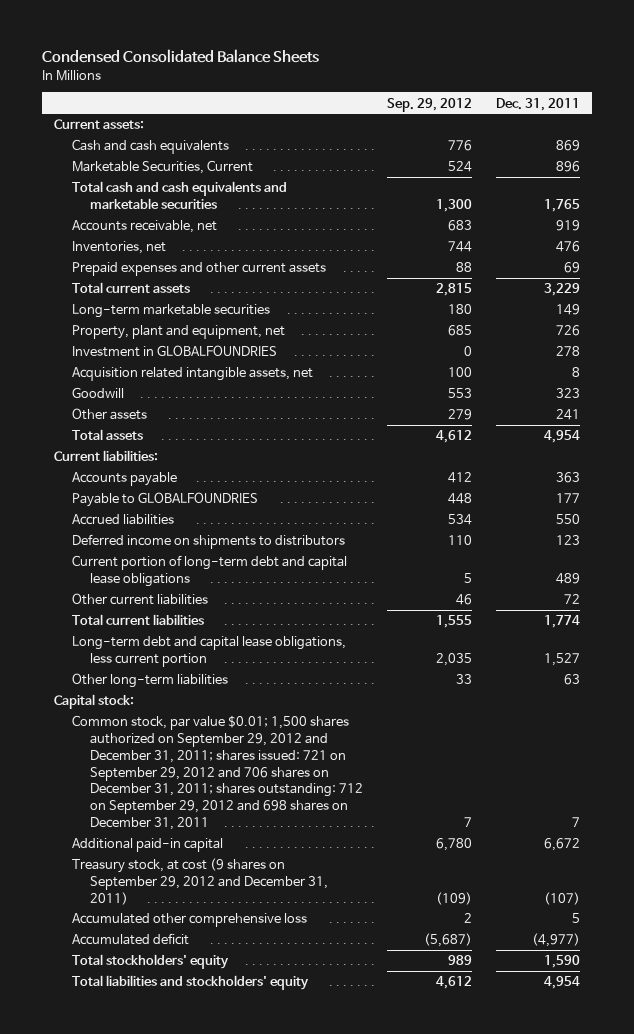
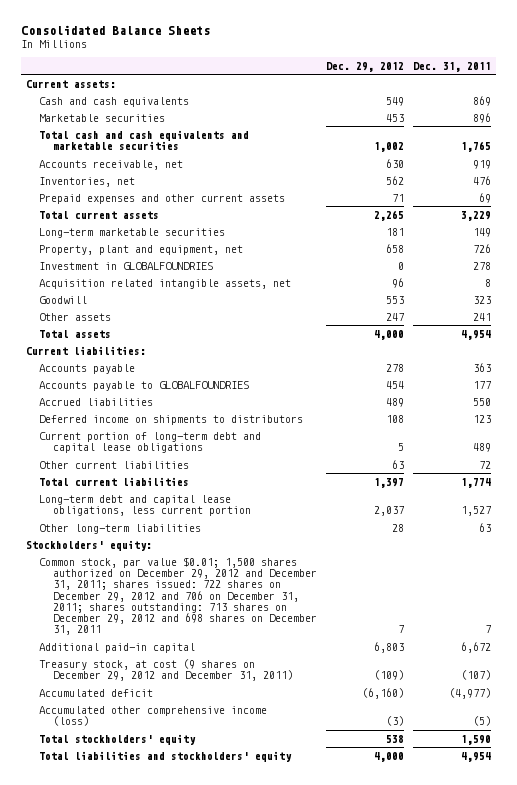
- Condensed Consolidated Balance Sheets
+ Consolidated Balance Sheets
- | Sep. 29, 2012 | Dec. 31, 2011
+ | Dec. 29, 2012 | Dec. 31, 2011
- Marketable Securities, Current | 524 | 896
+ Marketable securities | 453 | 896
- Payable to GLOBALFOUNDRIES | 448 | 177
+ Accounts payable to GLOBALFOUNDRIES | 454 | 177
- Capital stock:
- Common stock, par value $0.01; 1,500 shares authorized on September 29, 2012 and December 31, 2011; shares issued: 721 on September 29, 2012 and 706 shares on December 31, 2011; shares outstanding: 712 on September 29, 2012 and 698 shares on December 31, 2011 | 7 | 7
+ Stockholders' equity:
+ Common stock, par value $0.01; 1,500 shares authorized on December 29, 2012 and December 31, 2011; shares issued: 722 shares on December 29, 2012 and 706 on December 31, 2011; shares outstanding: 713 shares on December 29, 2012 and 698 shares on December 31, 2011 | 7 | 7
- Treasury stock, at cost (9 shares on September 29, 2012 and December 31, 2011) | (109) | (107)
- Accumulated other comprehensive loss | 2 | 5
+ Treasury stock, at cost (9 shares on December 29, 2012 and December 31, 2011) | (109) | (107)
+ Accumulated other comprehensive income (loss) | (3) | (5)

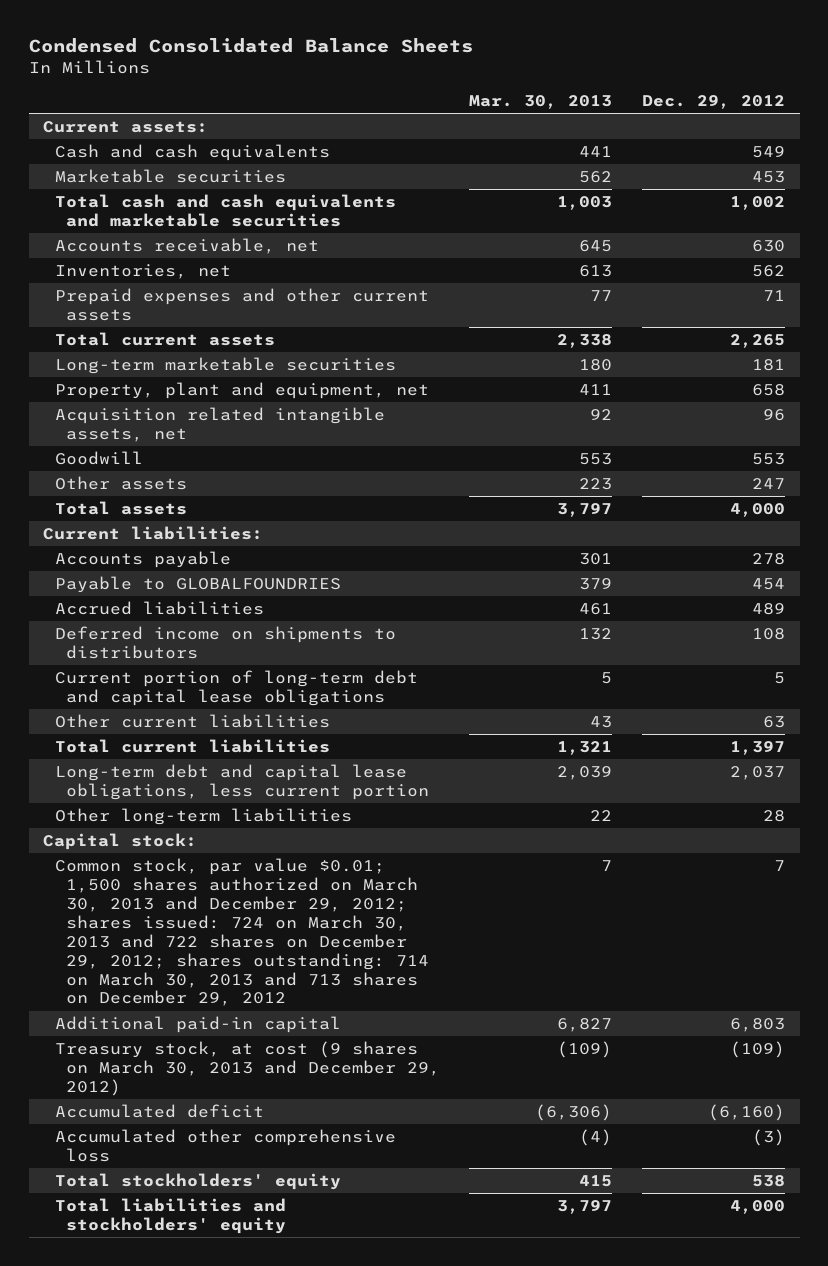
- Consolidated Balance Sheets
+ Condensed Consolidated Balance Sheets
- | Dec. 29, 2012 | Dec. 31, 2011
+ | Mar. 30, 2013 | Dec. 29, 2012
- Investment in GLOBALFOUNDRIES | 0 | 278
- Accounts payable to GLOBALFOUNDRIES | 454 | 177
+ Payable to GLOBALFOUNDRIES | 379 | 454
- Stockholders' equity:
- Common stock, par value $0.01; 1,500 shares authorized on December 29, 2012 and December 31, 2011; shares issued: 722 shares on December 29, 2012 and 706 on December 31, 2011; shares outstanding: 713 shares on December 29, 2012 and 698 shares on December 31, 2011 | 7 | 7
+ Capital stock:
+ Common stock, par value $0.01; 1,500 shares authorized on March 30, 2013 and December 29, 2012; shares issued: 724 on March 30, 2013 and 722 shares on December 29, 2012; shares outstanding: 714 on March 30, 2013 and 713 shares on December 29, 2012 | 7 | 7
- Treasury stock, at cost (9 shares on December 29, 2012 and December 31, 2011) | (109) | (107)
+ Treasury stock, at cost (9 shares on March 30, 2013 and December 29, 2012) | (109) | (109)
- Accumulated other comprehensive income (loss) | (3) | (5)
+ Accumulated other comprehensive loss | (4) | (3)

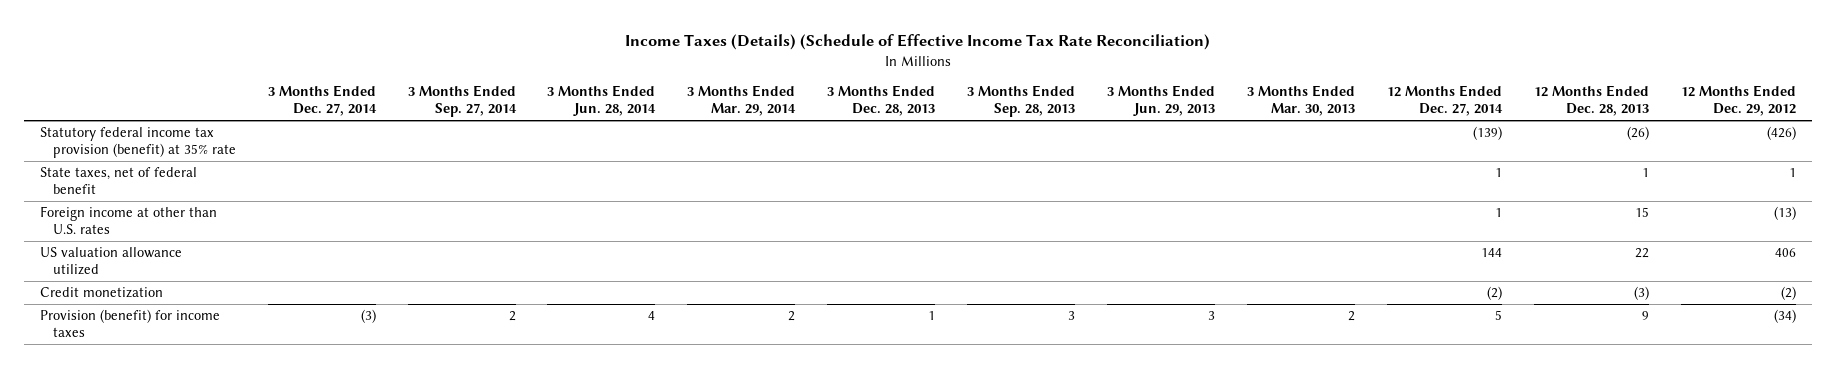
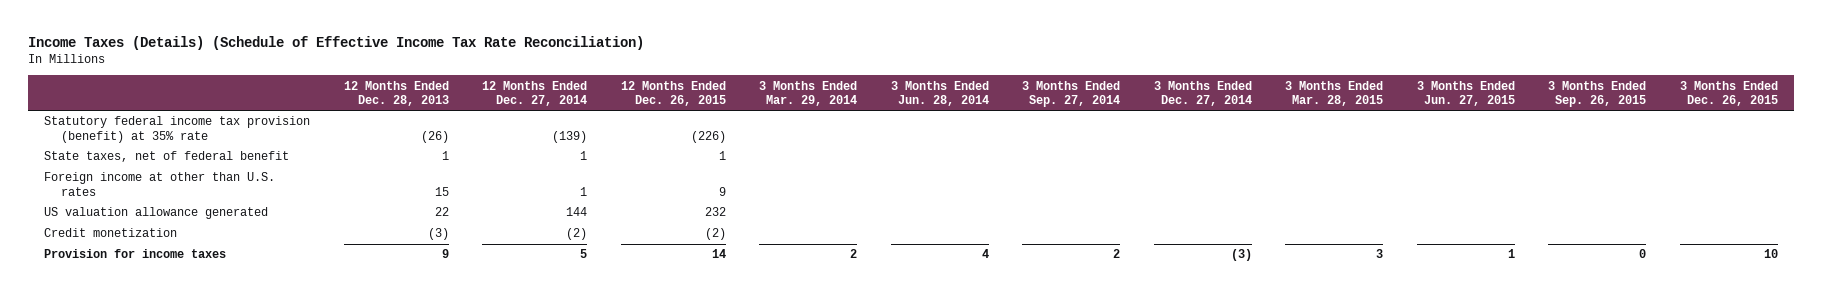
- | 3 Months Ended Dec. 27, 2014 | 3 Months Ended Sep. 27, 2014 | 3 Months Ended Jun. 28, 2014 | 3 Months Ended Mar. 29, 2014 | 3 Months Ended Dec. 28, 2013 | 3 Months Ended Sep. 28, 2013 | 3 Months Ended Jun. 29, 2013 | 3 Months Ended Mar. 30, 2013 | 12 Months Ended Dec. 27, 2014 | 12 Months Ended Dec. 28, 2013 | 12 Months Ended Dec. 29, 2012
+ | 12 Months Ended Dec. 28, 2013 | 12 Months Ended Dec. 27, 2014 | 12 Months Ended Dec. 26, 2015 | 3 Months Ended Mar. 29, 2014 | 3 Months Ended Jun. 28, 2014 | 3 Months Ended Sep. 27, 2014 | 3 Months Ended Dec. 27, 2014 | 3 Months Ended Mar. 28, 2015 | 3 Months Ended Jun. 27, 2015 | 3 Months Ended Sep. 26, 2015 | 3 Months Ended Dec. 26, 2015
- US valuation allowance utilized | | | | | | | | | 144 | 22 | 406
+ US valuation allowance generated | 22 | 144 | 232 | | | | | | | |
- Provision (benefit) for income taxes | (3) | 2 | 4 | 2 | 1 | 3 | 3 | 2 | 5 | 9 | (34)
+ Provision for income taxes | 9 | 5 | 14 | 2 | 4 | 2 | (3) | 3 | 1 | 0 | 10

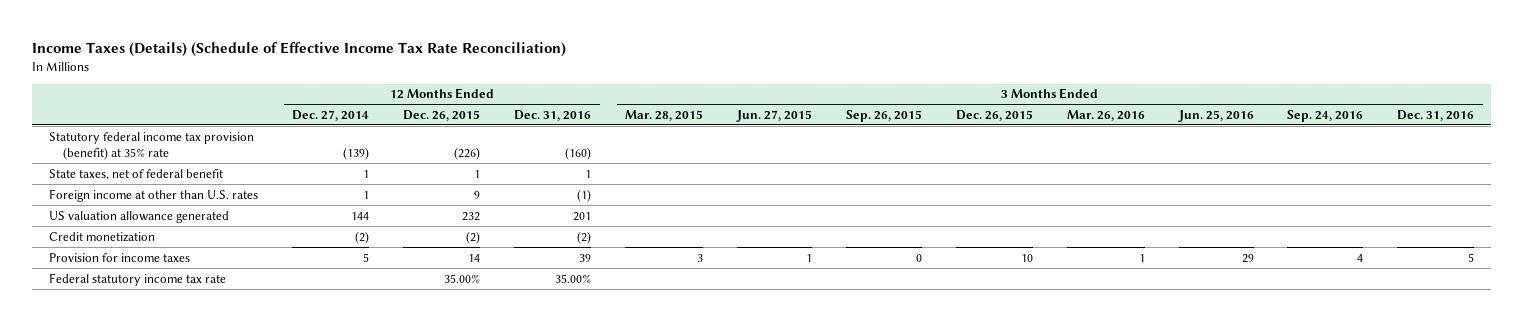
- | 12 Months Ended Dec. 28, 2013 | 12 Months Ended Dec. 27, 2014 | 12 Months Ended Dec. 26, 2015 | 3 Months Ended Mar. 29, 2014 | 3 Months Ended Jun. 28, 2014 | 3 Months Ended Sep. 27, 2014 | 3 Months Ended Dec. 27, 2014 | 3 Months Ended Mar. 28, 2015 | 3 Months Ended Jun. 27, 2015 | 3 Months Ended Sep. 26, 2015 | 3 Months Ended Dec. 26, 2015
+ | 12 Months Ended Dec. 27, 2014 | 12 Months Ended Dec. 26, 2015 | 12 Months Ended Dec. 31, 2016 | 3 Months Ended Mar. 28, 2015 | 3 Months Ended Jun. 27, 2015 | 3 Months Ended Sep. 26, 2015 | 3 Months Ended Dec. 26, 2015 | 3 Months Ended Mar. 26, 2016 | 3 Months Ended Jun. 25, 2016 | 3 Months Ended Sep. 24, 2016 | 3 Months Ended Dec. 31, 2016
+ Federal statutory income tax rate | | 35.00% | 35.00% | | | | | | | |

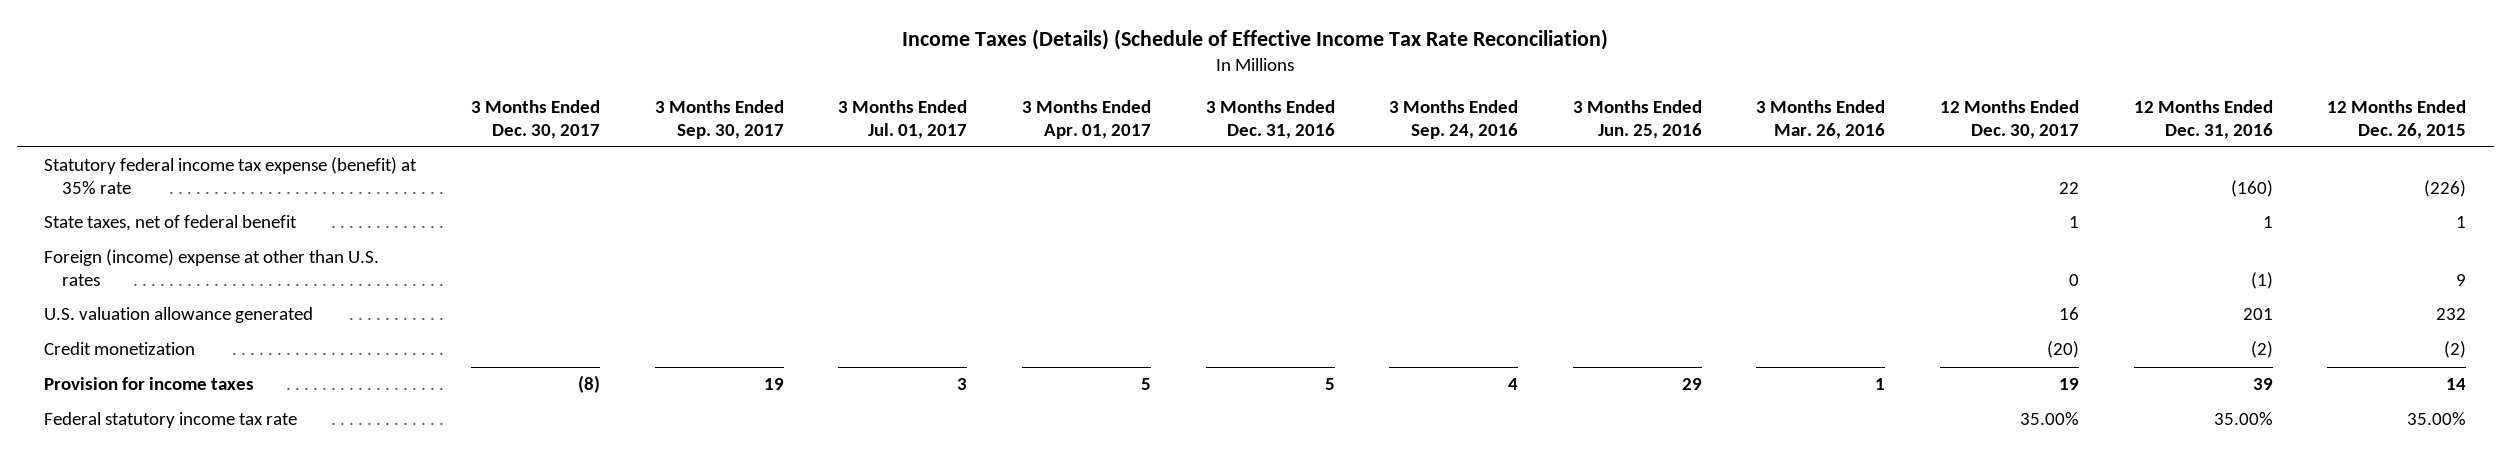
- | 12 Months Ended Dec. 27, 2014 | 12 Months Ended Dec. 26, 2015 | 12 Months Ended Dec. 31, 2016 | 3 Months Ended Mar. 28, 2015 | 3 Months Ended Jun. 27, 2015 | 3 Months Ended Sep. 26, 2015 | 3 Months Ended Dec. 26, 2015 | 3 Months Ended Mar. 26, 2016 | 3 Months Ended Jun. 25, 2016 | 3 Months Ended Sep. 24, 2016 | 3 Months Ended Dec. 31, 2016
+ | 3 Months Ended Dec. 30, 2017 | 3 Months Ended Sep. 30, 2017 | 3 Months Ended Jul. 01, 2017 | 3 Months Ended Apr. 01, 2017 | 3 Months Ended Dec. 31, 2016 | 3 Months Ended Sep. 24, 2016 | 3 Months Ended Jun. 25, 2016 | 3 Months Ended Mar. 26, 2016 | 12 Months Ended Dec. 30, 2017 | 12 Months Ended Dec. 31, 2016 | 12 Months Ended Dec. 26, 2015
- Statutory federal income tax provision (benefit) at 35% rate | (139) | (226) | (160) | | | | | | | |
+ Statutory federal income tax expense (benefit) at 35% rate | | | | | | | | | 22 | (160) | (226)
- Foreign income at other than U.S. rates | 1 | 9 | (1) | | | | | | | |
- US valuation allowance generated | 144 | 232 | 201 | | | | | | | |
+ Foreign (income) expense at other than U.S. rates | | | | | | | | | 0 | (1) | 9
+ U.S. valuation allowance generated | | | | | | | | | 16 | 201 | 232

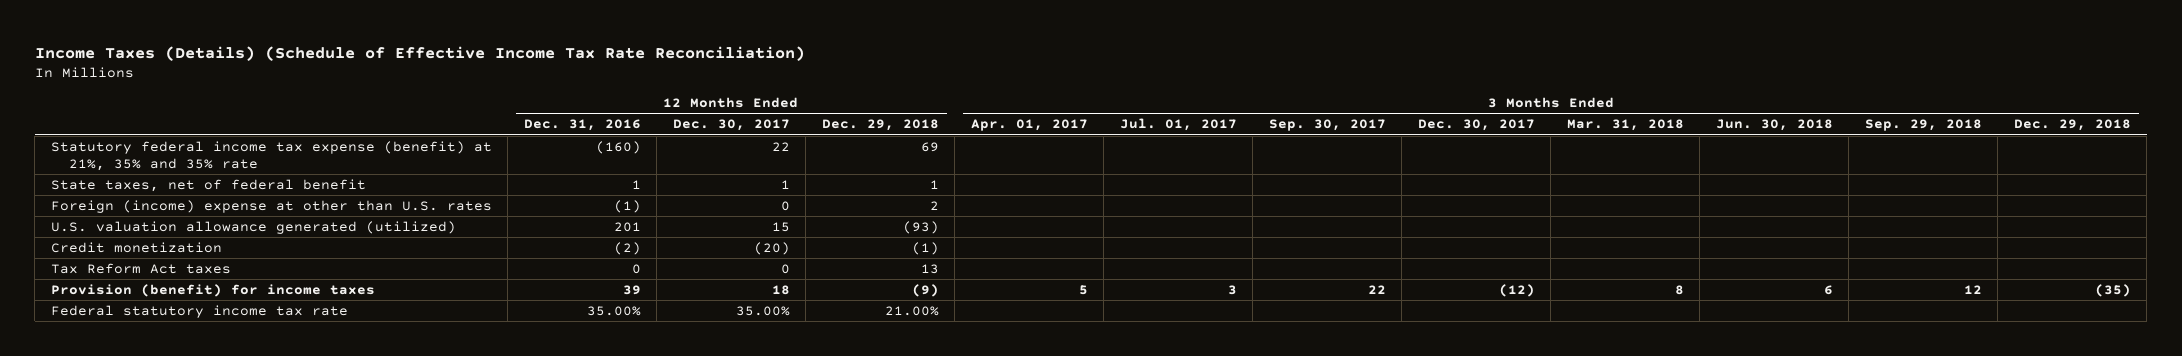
- | 3 Months Ended Dec. 30, 2017 | 3 Months Ended Sep. 30, 2017 | 3 Months Ended Jul. 01, 2017 | 3 Months Ended Apr. 01, 2017 | 3 Months Ended Dec. 31, 2016 | 3 Months Ended Sep. 24, 2016 | 3 Months Ended Jun. 25, 2016 | 3 Months Ended Mar. 26, 2016 | 12 Months Ended Dec. 30, 2017 | 12 Months Ended Dec. 31, 2016 | 12 Months Ended Dec. 26, 2015
+ | 12 Months Ended Dec. 31, 2016 | 12 Months Ended Dec. 30, 2017 | 12 Months Ended Dec. 29, 2018 | 3 Months Ended Apr. 01, 2017 | 3 Months Ended Jul. 01, 2017 | 3 Months Ended Sep. 30, 2017 | 3 Months Ended Dec. 30, 2017 | 3 Months Ended Mar. 31, 2018 | 3 Months Ended Jun. 30, 2018 | 3 Months Ended Sep. 29, 2018 | 3 Months Ended Dec. 29, 2018
- Statutory federal income tax expense (benefit) at 35% rate | | | | | | | | | 22 | (160) | (226)
+ Statutory federal income tax expense (benefit) at 21%, 35% and 35% rate | (160) | 22 | 69 | | | | | | | |
- U.S. valuation allowance generated | | | | | | | | | 16 | 201 | 232
+ U.S. valuation allowance generated (utilized) | 201 | 15 | (93) | | | | | | | |
- Provision for income taxes | (8) | 19 | 3 | 5 | 5 | 4 | 29 | 1 | 19 | 39 | 14
+ Tax Reform Act taxes | 0 | 0 | 13 | | | | | | | |
+ Provision (benefit) for income taxes | 39 | 18 | (9) | 5 | 3 | 22 | (12) | 8 | 6 | 12 | (35)

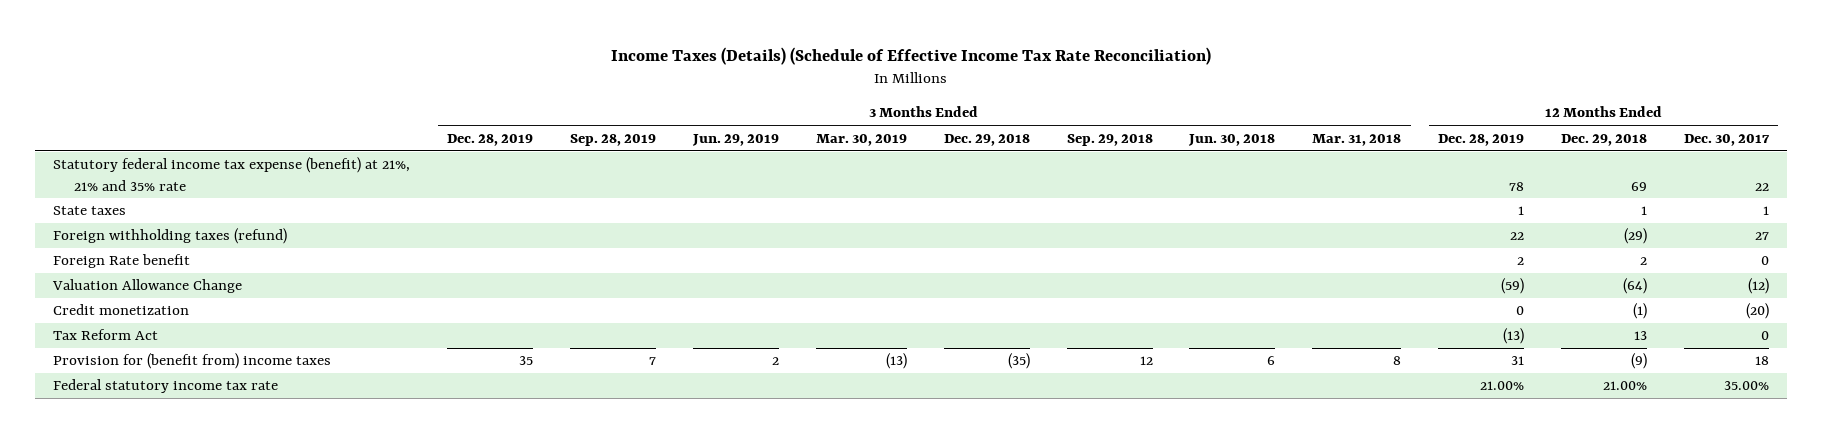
- | 12 Months Ended Dec. 31, 2016 | 12 Months Ended Dec. 30, 2017 | 12 Months Ended Dec. 29, 2018 | 3 Months Ended Apr. 01, 2017 | 3 Months Ended Jul. 01, 2017 | 3 Months Ended Sep. 30, 2017 | 3 Months Ended Dec. 30, 2017 | 3 Months Ended Mar. 31, 2018 | 3 Months Ended Jun. 30, 2018 | 3 Months Ended Sep. 29, 2018 | 3 Months Ended Dec. 29, 2018
+ | 3 Months Ended Dec. 28, 2019 | 3 Months Ended Sep. 28, 2019 | 3 Months Ended Jun. 29, 2019 | 3 Months Ended Mar. 30, 2019 | 3 Months Ended Dec. 29, 2018 | 3 Months Ended Sep. 29, 2018 | 3 Months Ended Jun. 30, 2018 | 3 Months Ended Mar. 31, 2018 | 12 Months Ended Dec. 28, 2019 | 12 Months Ended Dec. 29, 2018 | 12 Months Ended Dec. 30, 2017
- Statutory federal income tax expense (benefit) at 21%, 35% and 35% rate | (160) | 22 | 69 | | | | | | | |
- State taxes, net of federal benefit | 1 | 1 | 1 | | | | | | | |
- Foreign (income) expense at other than U.S. rates | (1) | 0 | 2 | | | | | | | |
- U.S. valuation allowance generated (utilized) | 201 | 15 | (93) | | | | | | | |
+ Statutory federal income tax expense (benefit) at 21%, 21% and 35% rate | | | | | | | | | 78 | 69 | 22
+ State taxes | | | | | | | | | 1 | 1 | 1
+ Foreign withholding taxes (refund) | | | | | | | | | 22 | (29) | 27
+ Foreign Rate benefit | | | | | | | | | 2 | 2 | 0
+ Valuation Allowance Change | | | | | | | | | (59) | (64) | (12)
- Tax Reform Act taxes | 0 | 0 | 13 | | | | | | | |
- Provision (benefit) for income taxes | 39 | 18 | (9) | 5 | 3 | 22 | (12) | 8 | 6 | 12 | (35)
+ Tax Reform Act | | | | | | | | | (13) | 13 | 0
+ Provision for (benefit from) income taxes | 35 | 7 | 2 | (13) | (35) | 12 | 6 | 8 | 31 | (9) | 18

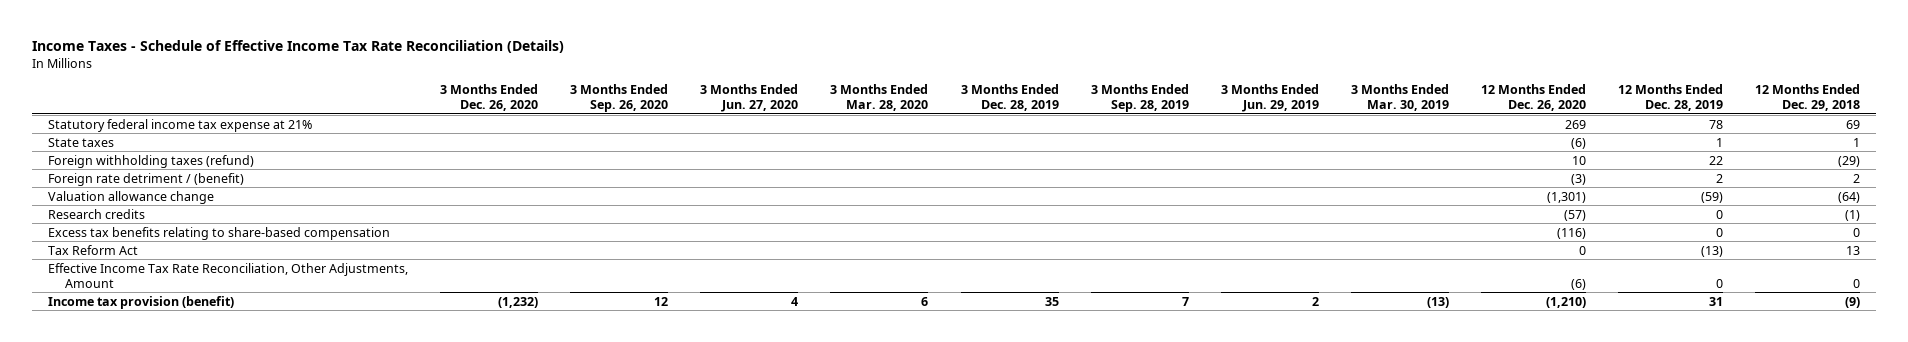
- Income Taxes (Details) (Schedule of Effective Income Tax Rate Reconciliation)
+ Income Taxes - Schedule of Effective Income Tax Rate Reconciliation (Details)
- | 3 Months Ended Dec. 28, 2019 | 3 Months Ended Sep. 28, 2019 | 3 Months Ended Jun. 29, 2019 | 3 Months Ended Mar. 30, 2019 | 3 Months Ended Dec. 29, 2018 | 3 Months Ended Sep. 29, 2018 | 3 Months Ended Jun. 30, 2018 | 3 Months Ended Mar. 31, 2018 | 12 Months Ended Dec. 28, 2019 | 12 Months Ended Dec. 29, 2018 | 12 Months Ended Dec. 30, 2017
+ | 3 Months Ended Dec. 26, 2020 | 3 Months Ended Sep. 26, 2020 | 3 Months Ended Jun. 27, 2020 | 3 Months Ended Mar. 28, 2020 | 3 Months Ended Dec. 28, 2019 | 3 Months Ended Sep. 28, 2019 | 3 Months Ended Jun. 29, 2019 | 3 Months Ended Mar. 30, 2019 | 12 Months Ended Dec. 26, 2020 | 12 Months Ended Dec. 28, 2019 | 12 Months Ended Dec. 29, 2018
- Statutory federal income tax expense (benefit) at 21%, 21% and 35% rate | | | | | | | | | 78 | 69 | 22
+ Statutory federal income tax expense at 21% | | | | | | | | | 269 | 78 | 69
- Foreign Rate benefit | | | | | | | | | 2 | 2 | 0
- Valuation Allowance Change | | | | | | | | | (59) | (64) | (12)
- Credit monetization | | | | | | | | | 0 | (1) | (20)
+ Foreign rate detriment / (benefit) | | | | | | | | | (3) | 2 | 2
+ Valuation allowance change | | | | | | | | | (1,301) | (59) | (64)
+ Research credits | | | | | | | | | (57) | 0 | (1)
+ Excess tax benefits relating to share-based compensation | | | | | | | | | (116) | 0 | 0
- Provision for (benefit from) income taxes | 35 | 7 | 2 | (13) | (35) | 12 | 6 | 8 | 31 | (9) | 18
- Federal statutory income tax rate | | | | | | | | | 21.00% | 21.00% | 35.00%
+ Effective Income Tax Rate Reconciliation, Other Adjustments, Amount | | | | | | | | | (6) | 0 | 0
+ Income tax provision (benefit) | (1,232) | 12 | 4 | 6 | 35 | 7 | 2 | (13) | (1,210) | 31 | (9)

